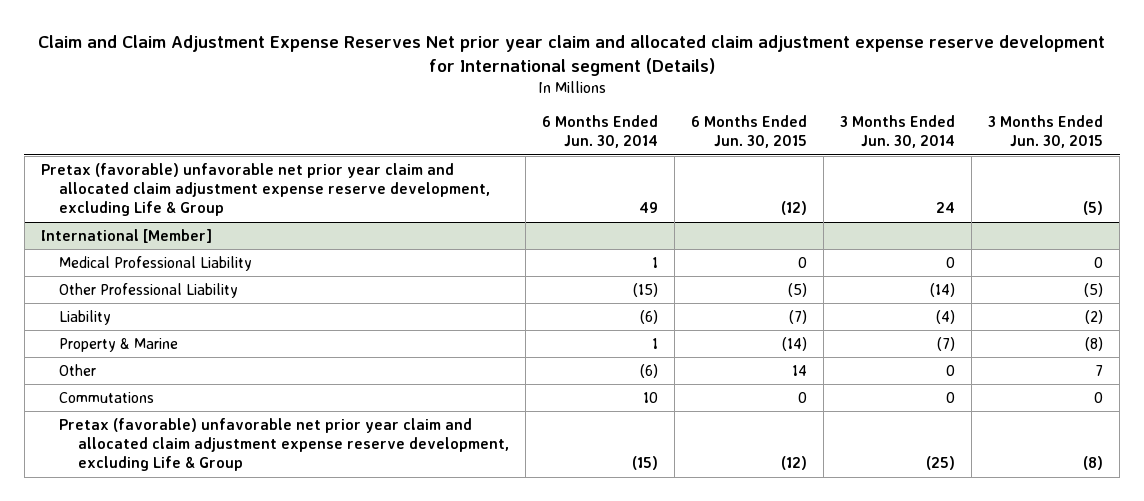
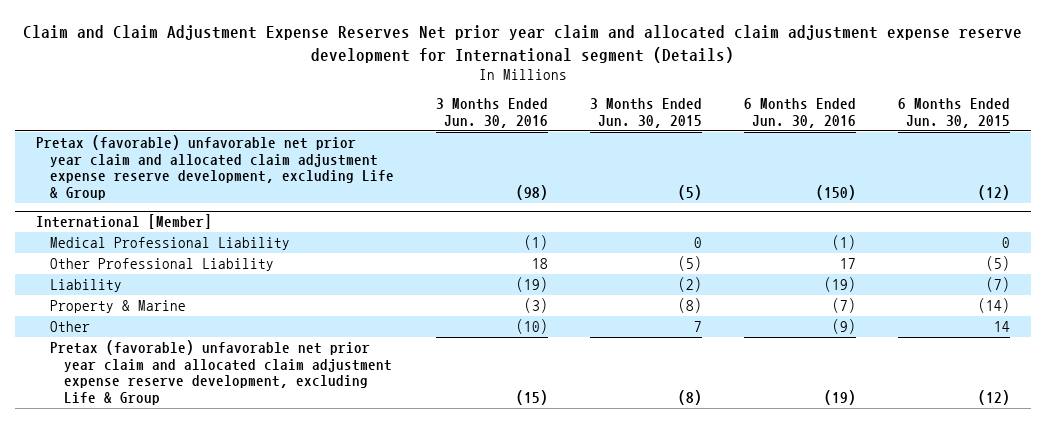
- | 6 Months Ended Jun. 30, 2014 | 6 Months Ended Jun. 30, 2015 | 3 Months Ended Jun. 30, 2014 | 3 Months Ended Jun. 30, 2015
+ | 3 Months Ended Jun. 30, 2016 | 3 Months Ended Jun. 30, 2015 | 6 Months Ended Jun. 30, 2016 | 6 Months Ended Jun. 30, 2015
@ International [Member]
- Commutations | 10 | 0 | 0 | 0

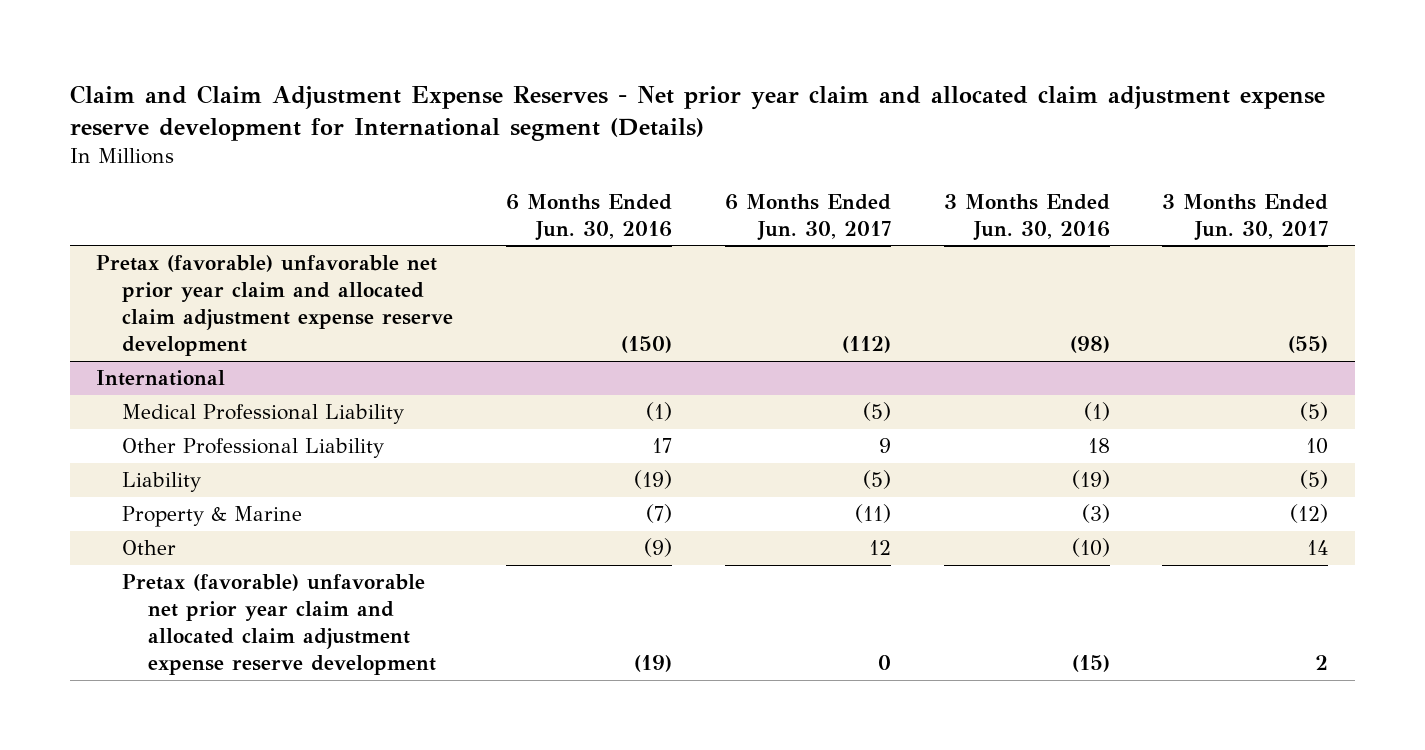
- Claim and Claim Adjustment Expense Reserves Net prior year claim and allocated claim adjustment expense reserve development for International segment (Details)
+ Claim and Claim Adjustment Expense Reserves - Net prior year claim and allocated claim adjustment expense reserve development for International segment (Details)
- | 3 Months Ended Jun. 30, 2016 | 3 Months Ended Jun. 30, 2015 | 6 Months Ended Jun. 30, 2016 | 6 Months Ended Jun. 30, 2015
+ | 6 Months Ended Jun. 30, 2016 | 6 Months Ended Jun. 30, 2017 | 3 Months Ended Jun. 30, 2016 | 3 Months Ended Jun. 30, 2017
- Pretax (favorable) unfavorable net prior year claim and allocated claim adjustment expense reserve development, excluding Life & Group | (98) | (5) | (150) | (12)
- International [Member]
+ Pretax (favorable) unfavorable net prior year claim and allocated claim adjustment expense reserve development | (150) | (112) | (98) | (55)
+ International
- Pretax (favorable) unfavorable net prior year claim and allocated claim adjustment expense reserve development, excluding Life & Group | (15) | (8) | (19) | (12)
+ Pretax (favorable) unfavorable net prior year claim and allocated claim adjustment expense reserve development | (19) | 0 | (15) | 2

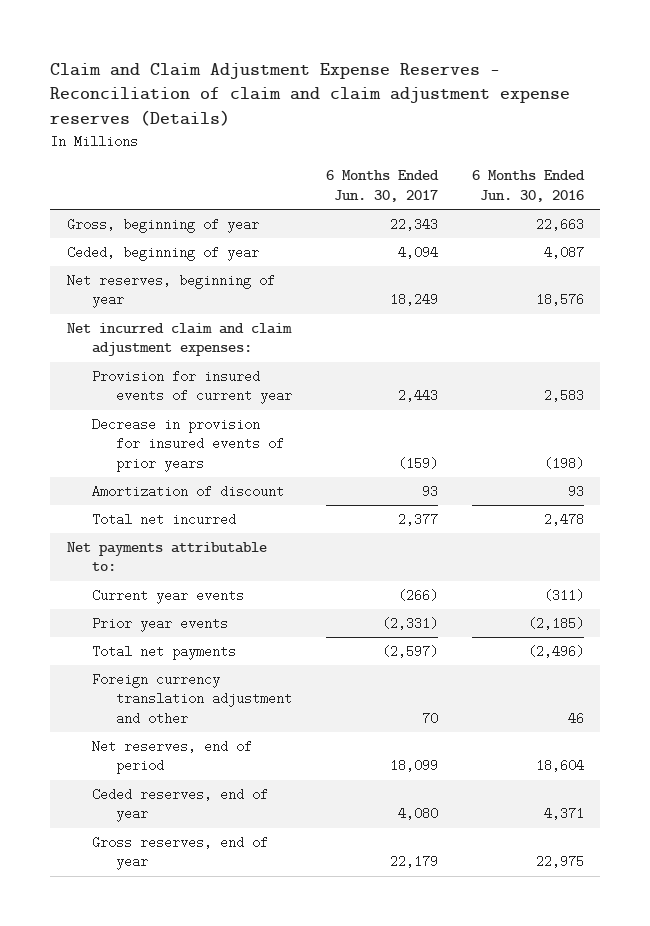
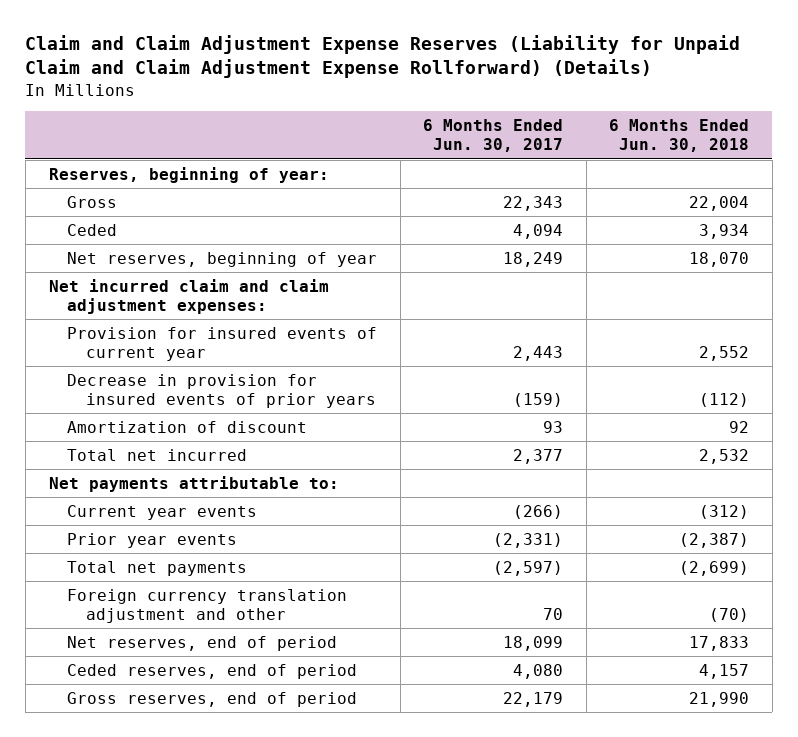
- Claim and Claim Adjustment Expense Reserves - Reconciliation of claim and claim adjustment expense reserves (Details)
+ Claim and Claim Adjustment Expense Reserves (Liability for Unpaid Claim and Claim Adjustment Expense Rollforward) (Details)
- | 6 Months Ended Jun. 30, 2017 | 6 Months Ended Jun. 30, 2016
+ | 6 Months Ended Jun. 30, 2017 | 6 Months Ended Jun. 30, 2018
- Gross, beginning of year | 22,343 | 22,663
- Ceded, beginning of year | 4,094 | 4,087
+ Reserves, beginning of year:
+ Gross | 22,343 | 22,004
+ Ceded | 4,094 | 3,934
- Ceded reserves, end of year | 4,080 | 4,371
- Gross reserves, end of year | 22,179 | 22,975
+ Ceded reserves, end of period | 4,080 | 4,157
+ Gross reserves, end of period | 22,179 | 21,990

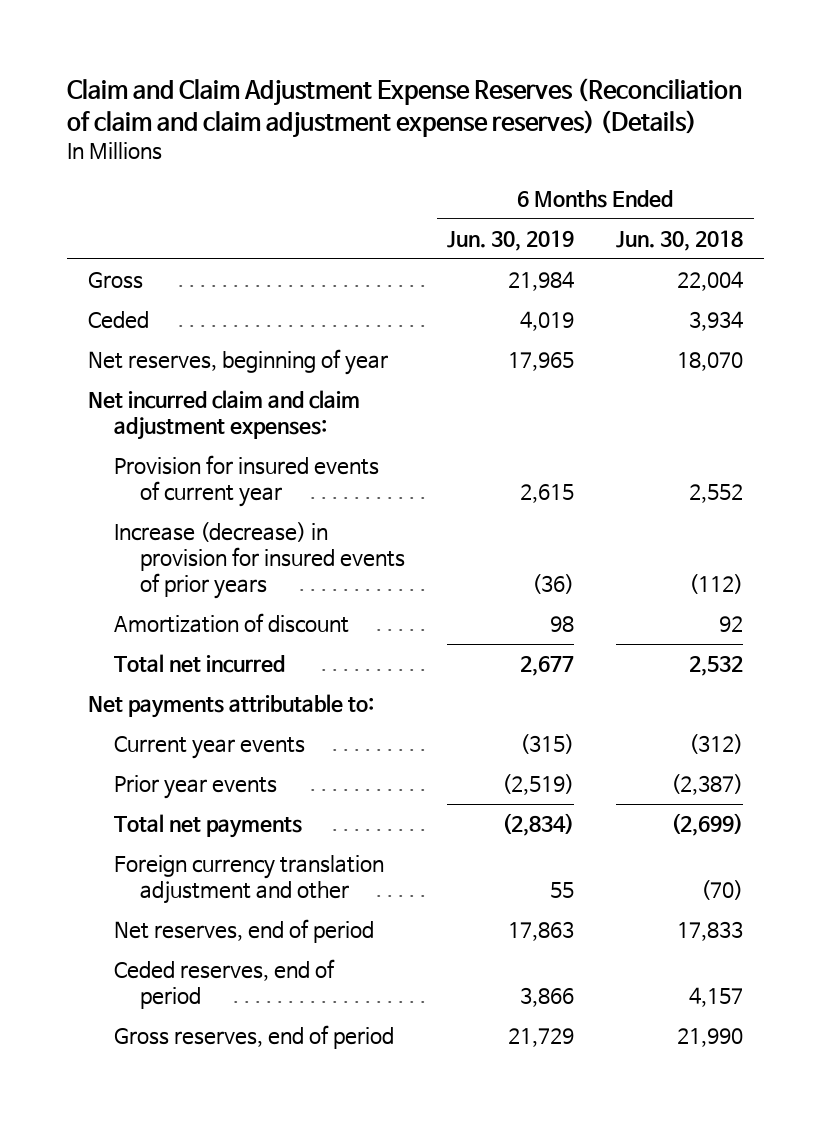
- Claim and Claim Adjustment Expense Reserves (Liability for Unpaid Claim and Claim Adjustment Expense Rollforward) (Details)
+ Claim and Claim Adjustment Expense Reserves (Reconciliation of claim and claim adjustment expense reserves) (Details)
- | 6 Months Ended Jun. 30, 2017 | 6 Months Ended Jun. 30, 2018
+ | 6 Months Ended Jun. 30, 2019 | 6 Months Ended Jun. 30, 2018
- Reserves, beginning of year:
- Decrease in provision for insured events of prior years | (159) | (112)
+ Increase (decrease) in provision for insured events of prior years | (36) | (112)

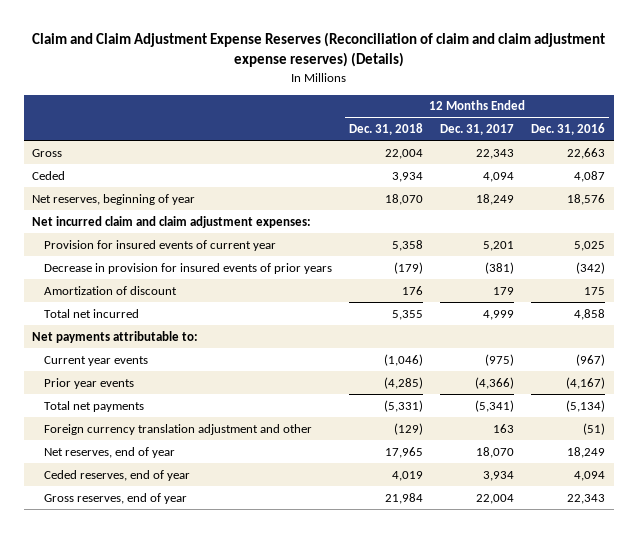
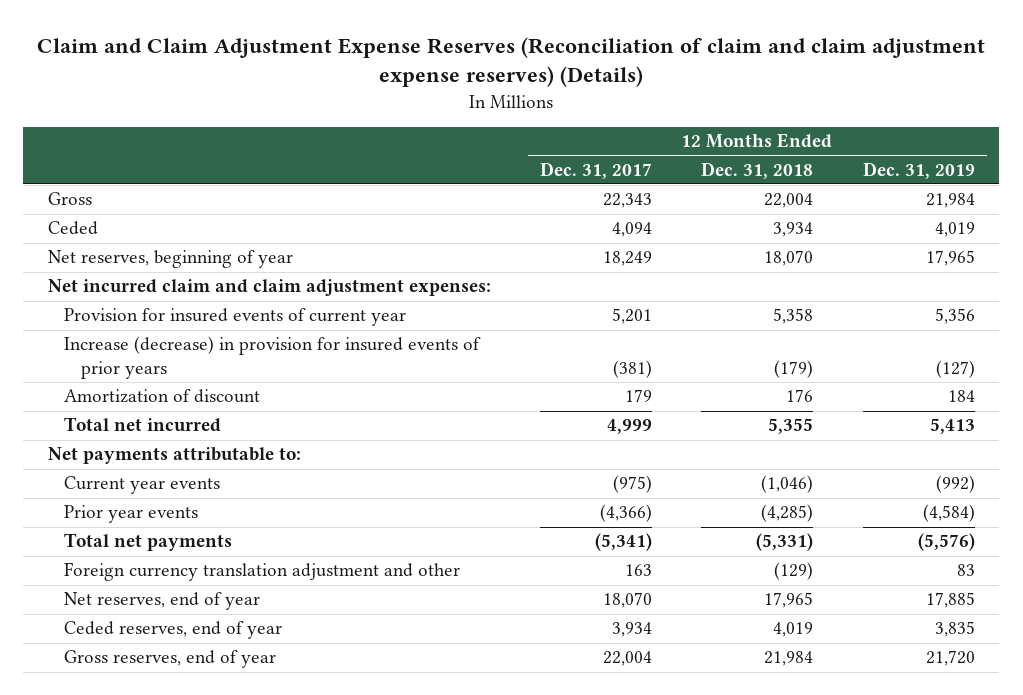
- | 12 Months Ended Dec. 31, 2018 | 12 Months Ended Dec. 31, 2017 | 12 Months Ended Dec. 31, 2016
+ | 12 Months Ended Dec. 31, 2017 | 12 Months Ended Dec. 31, 2018 | 12 Months Ended Dec. 31, 2019
- Decrease in provision for insured events of prior years | (179) | (381) | (342)
+ Increase (decrease) in provision for insured events of prior years | (381) | (179) | (127)

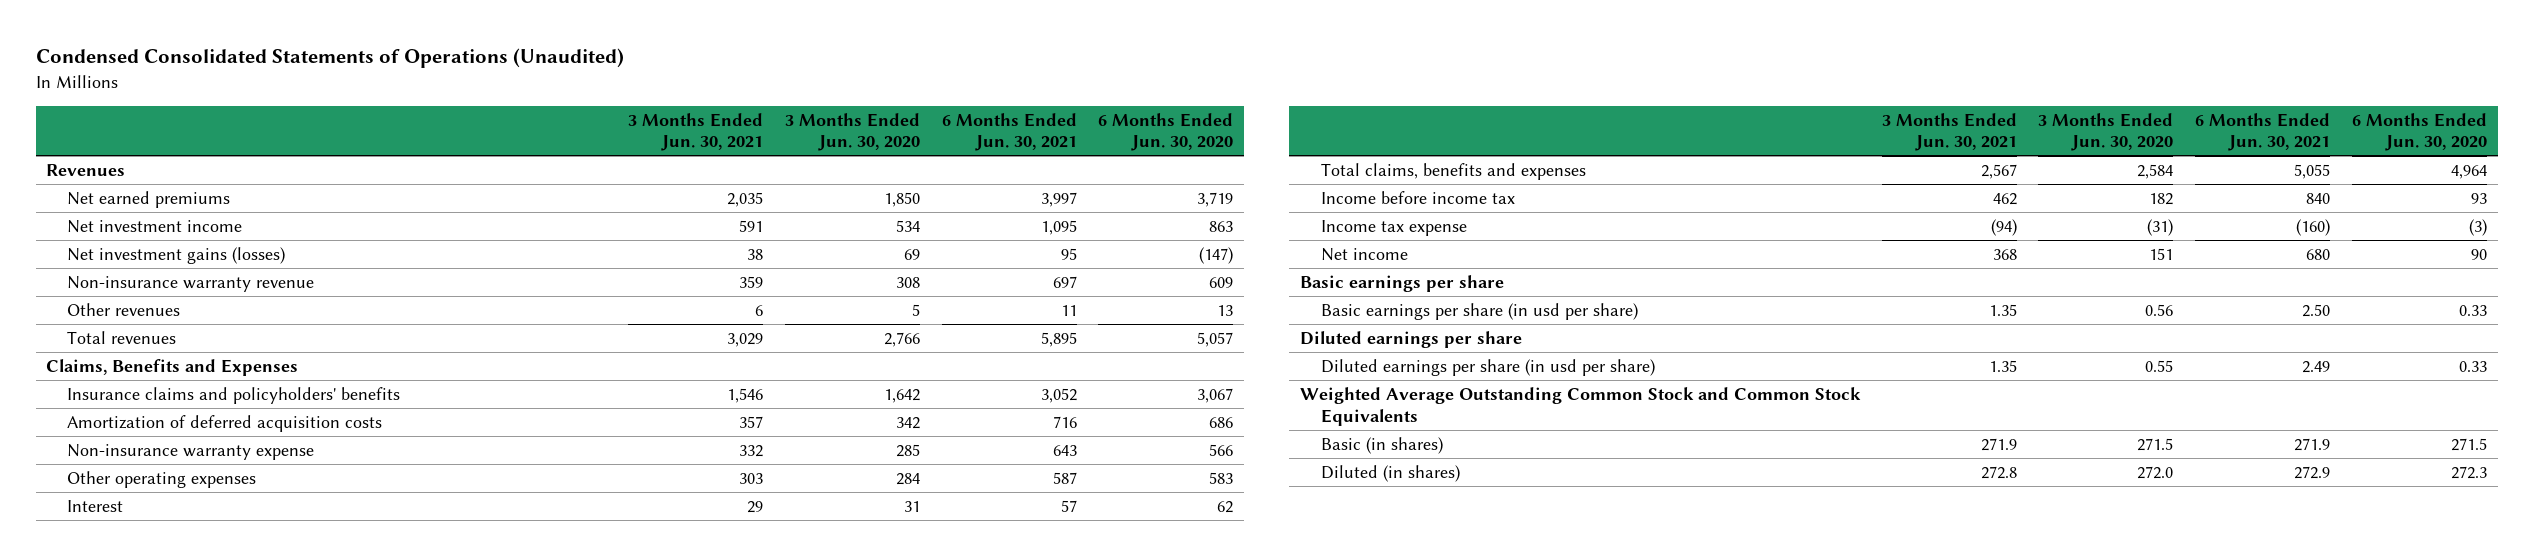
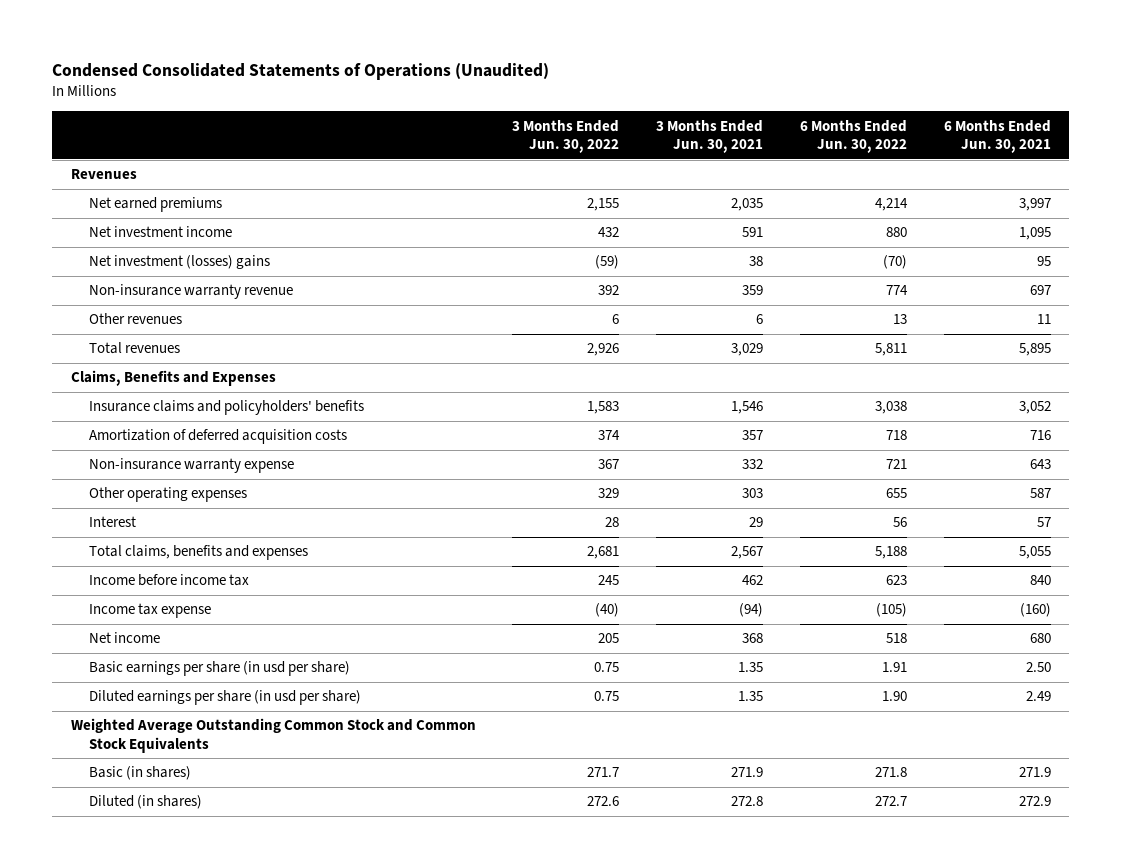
- | 3 Months Ended Jun. 30, 2021 | 3 Months Ended Jun. 30, 2020 | 6 Months Ended Jun. 30, 2021 | 6 Months Ended Jun. 30, 2020
+ | 3 Months Ended Jun. 30, 2022 | 3 Months Ended Jun. 30, 2021 | 6 Months Ended Jun. 30, 2022 | 6 Months Ended Jun. 30, 2021
- Net investment gains (losses) | 38 | 69 | 95 | (147)
+ Net investment (losses) gains | (59) | 38 | (70) | 95
- Basic earnings per share
- Diluted earnings per share

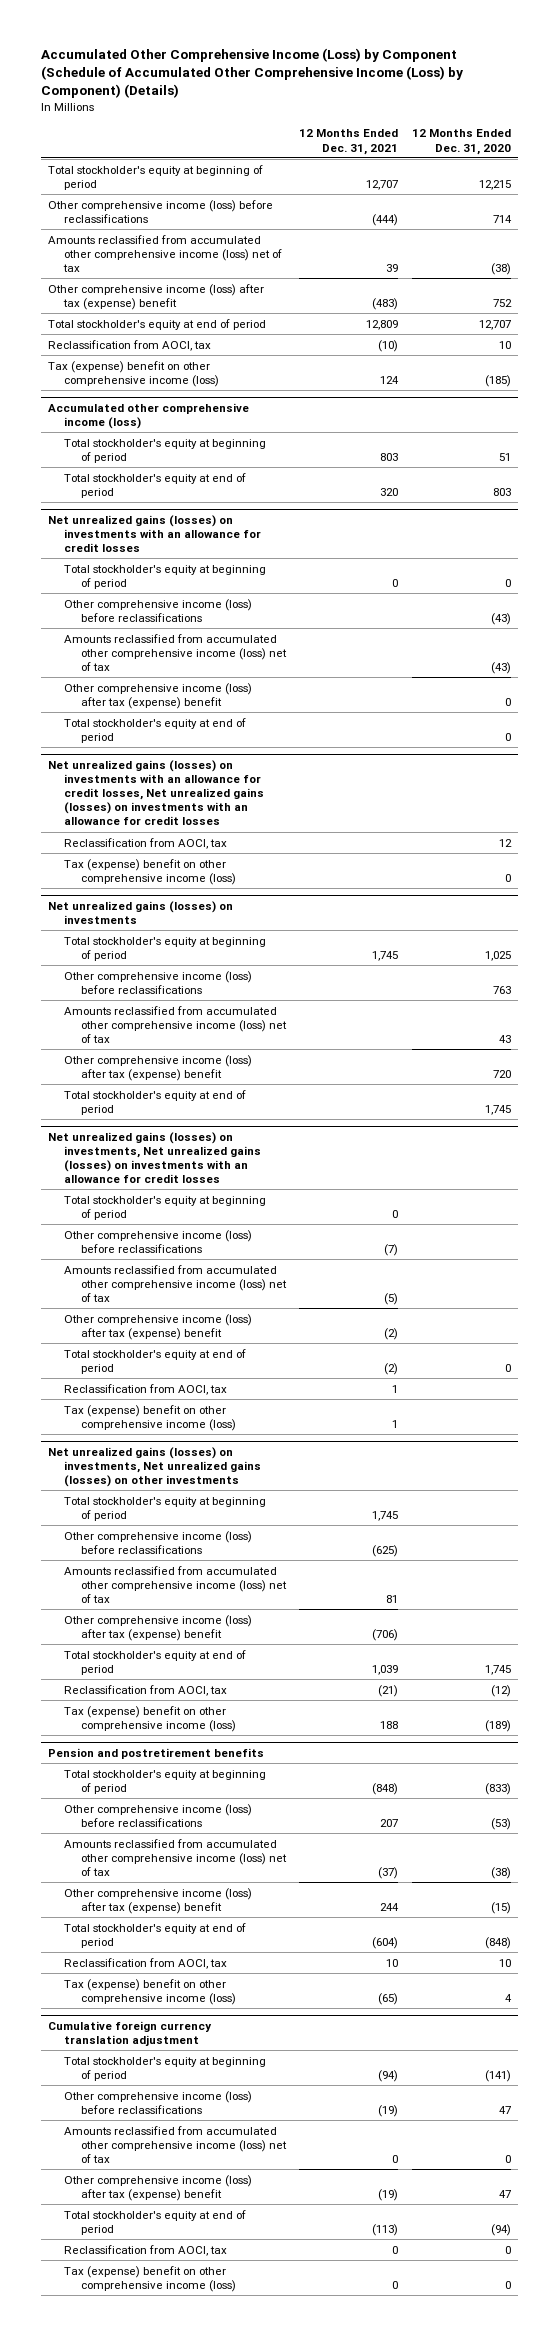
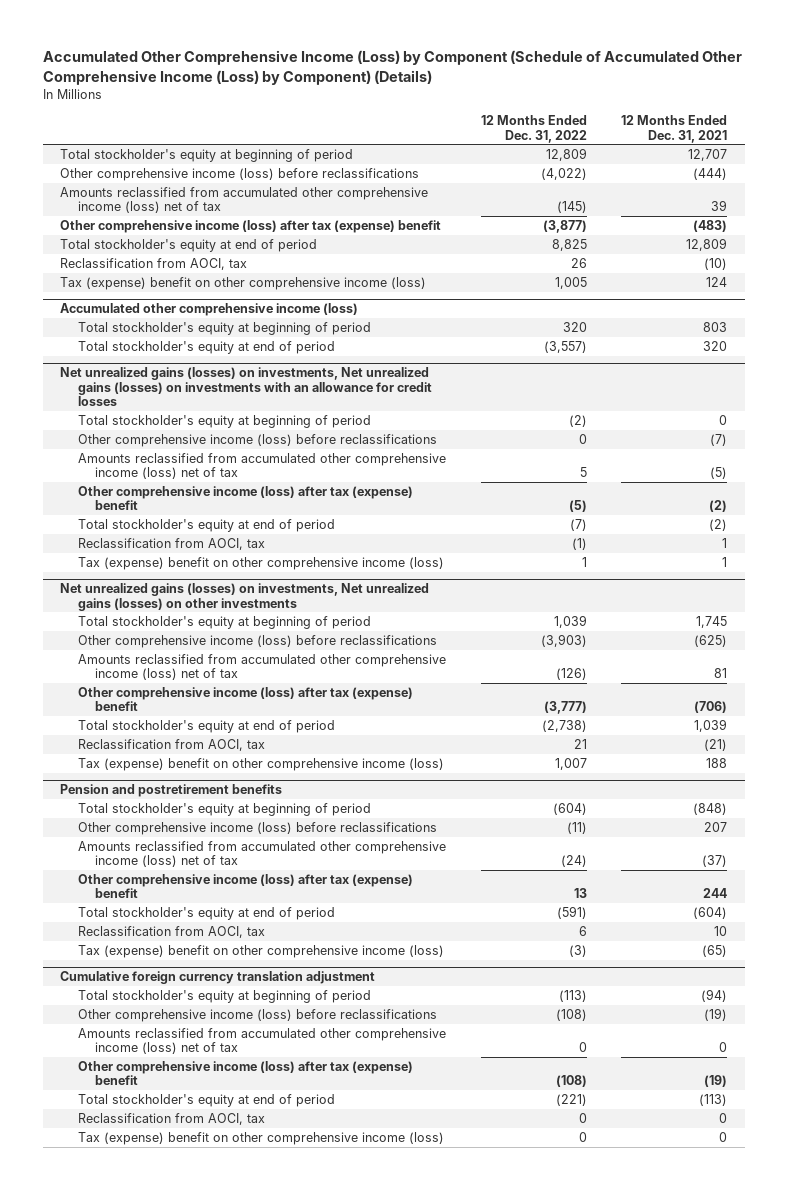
- | 12 Months Ended Dec. 31, 2021 | 12 Months Ended Dec. 31, 2020
+ | 12 Months Ended Dec. 31, 2022 | 12 Months Ended Dec. 31, 2021
- Net unrealized gains (losses) on investments with an allowance for credit losses
- Total stockholder's equity at beginning of period | 0 | 0
- Other comprehensive income (loss) before reclassifications | | (43)
- Amounts reclassified from accumulated other comprehensive income (loss) net of tax | | (43)
- Other comprehensive income (loss) after tax (expense) benefit | | 0
- Total stockholder's equity at end of period | | 0
- Net unrealized gains (losses) on investments with an allowance for credit losses, Net unrealized gains (losses) on investments with an allowance for credit losses
- Reclassification from AOCI, tax | | 12
- Tax (expense) benefit on other comprehensive income (loss) | | 0
- Net unrealized gains (losses) on investments
- Total stockholder's equity at beginning of period | 1,745 | 1,025
- Other comprehensive income (loss) before reclassifications | | 763
- Amounts reclassified from accumulated other comprehensive income (loss) net of tax | | 43
- Other comprehensive income (loss) after tax (expense) benefit | | 720
- Total stockholder's equity at end of period | | 1,745

